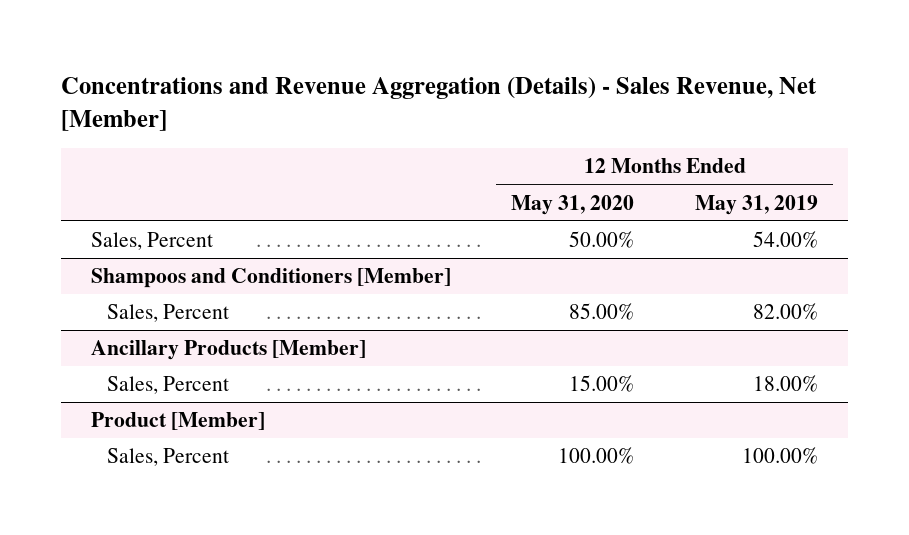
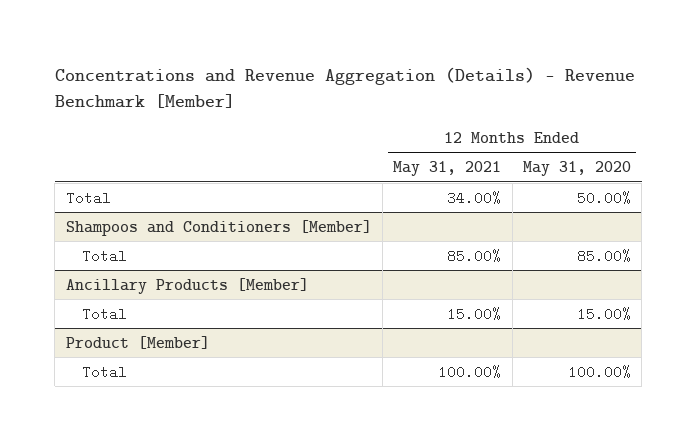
- Concentrations and Revenue Aggregation (Details) - Sales Revenue, Net [Member]
+ Concentrations and Revenue Aggregation (Details) - Revenue Benchmark [Member]
- | 12 Months Ended May 31, 2020 | 12 Months Ended May 31, 2019
+ | 12 Months Ended May 31, 2021 | 12 Months Ended May 31, 2020
- Sales, Percent | 50.00% | 54.00%
+ Total | 34.00% | 50.00%
@ Shampoos and Conditioners [Member]
- Sales, Percent | 85.00% | 82.00%
+ Total | 85.00% | 85.00%
@ Ancillary Products [Member]
- Sales, Percent | 15.00% | 18.00%
+ Total | 15.00% | 15.00%
@ Product [Member]
- Sales, Percent | 100.00% | 100.00%
+ Total | 100.00% | 100.00%

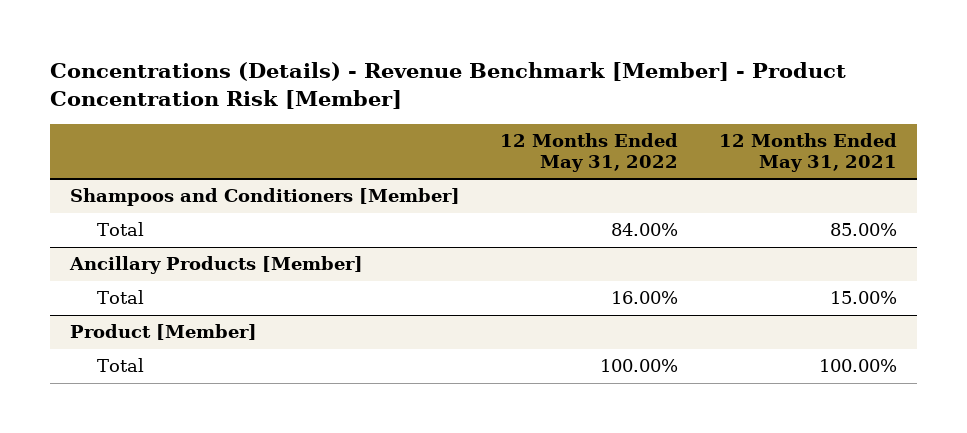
- Concentrations and Revenue Aggregation (Details) - Revenue Benchmark [Member]
+ Concentrations (Details) - Revenue Benchmark [Member] - Product Concentration Risk [Member]
- | 12 Months Ended May 31, 2021 | 12 Months Ended May 31, 2020
+ | 12 Months Ended May 31, 2022 | 12 Months Ended May 31, 2021
- Total | 34.00% | 50.00%

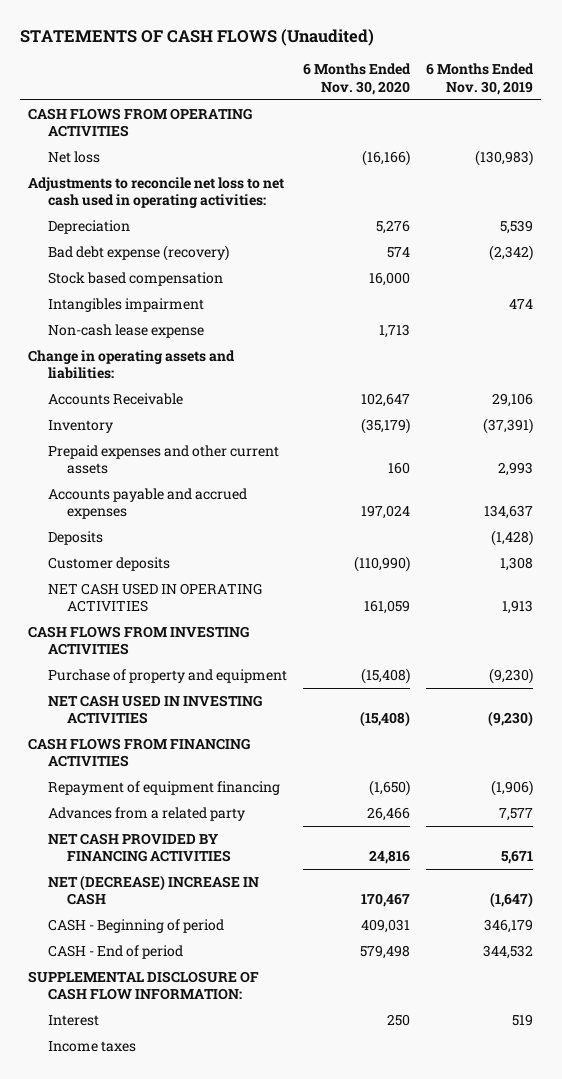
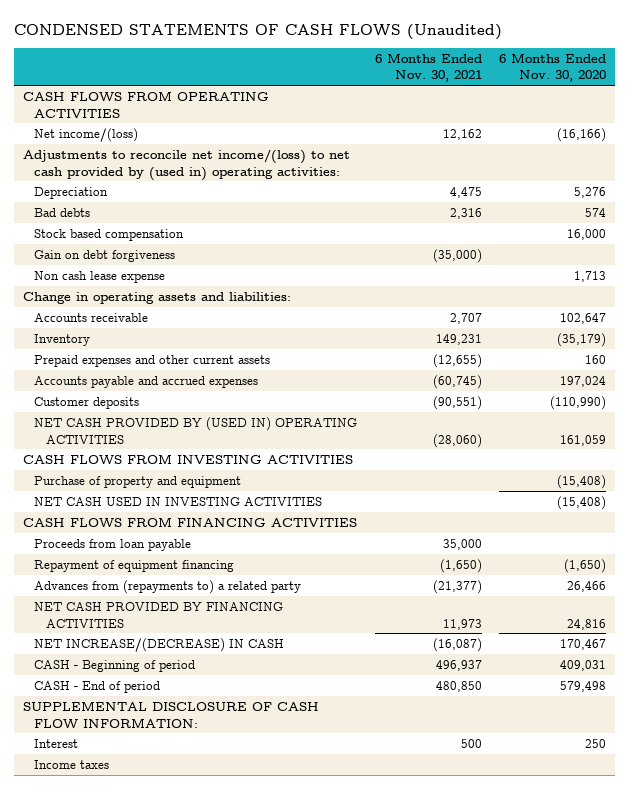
- STATEMENTS OF CASH FLOWS (Unaudited)
+ CONDENSED STATEMENTS OF CASH FLOWS (Unaudited)
- | 6 Months Ended Nov. 30, 2020 | 6 Months Ended Nov. 30, 2019
+ | 6 Months Ended Nov. 30, 2021 | 6 Months Ended Nov. 30, 2020
- Net loss | (16,166) | (130,983)
- Adjustments to reconcile net loss to net cash used in operating activities:
+ Net income/(loss) | 12,162 | (16,166)
+ Adjustments to reconcile net income/(loss) to net cash provided by (used in) operating activities:
- Bad debt expense (recovery) | 574 | (2,342)
+ Bad debts | 2,316 | 574
- Intangibles impairment | | 474
- Non-cash lease expense | 1,713 |
+ Gain on debt forgiveness | (35,000) |
+ Non cash lease expense | | 1,713
- Accounts Receivable | 102,647 | 29,106
+ Accounts receivable | 2,707 | 102,647
- Deposits | | (1,428)
- NET CASH USED IN OPERATING ACTIVITIES | 161,059 | 1,913
+ NET CASH PROVIDED BY (USED IN) OPERATING ACTIVITIES | (28,060) | 161,059
+ Proceeds from loan payable | 35,000 |
- Advances from a related party | 26,466 | 7,577
+ Advances from (repayments to) a related party | (21,377) | 26,466
- NET (DECREASE) INCREASE IN CASH | 170,467 | (1,647)
+ NET INCREASE/(DECREASE) IN CASH | (16,087) | 170,467

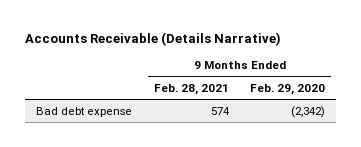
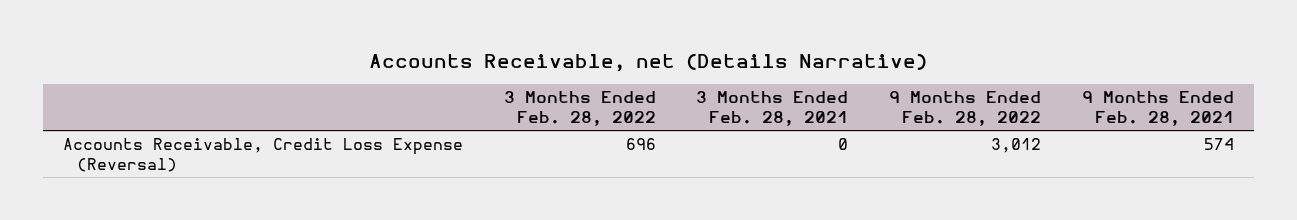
- Accounts Receivable (Details Narrative)
+ Accounts Receivable, net (Details Narrative)
- | 9 Months Ended Feb. 28, 2021 | 9 Months Ended Feb. 29, 2020
+ | 3 Months Ended Feb. 28, 2022 | 3 Months Ended Feb. 28, 2021 | 9 Months Ended Feb. 28, 2022 | 9 Months Ended Feb. 28, 2021
- Bad debt expense | 574 | (2,342)
+ Accounts Receivable, Credit Loss Expense (Reversal) | 696 | 0 | 3,012 | 574

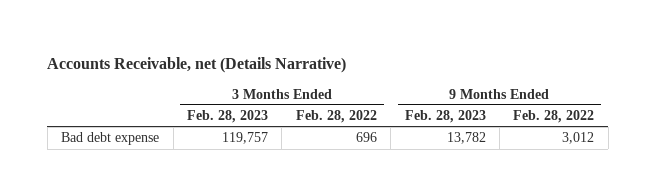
- | 3 Months Ended Feb. 28, 2022 | 3 Months Ended Feb. 28, 2021 | 9 Months Ended Feb. 28, 2022 | 9 Months Ended Feb. 28, 2021
+ | 3 Months Ended Feb. 28, 2023 | 3 Months Ended Feb. 28, 2022 | 9 Months Ended Feb. 28, 2023 | 9 Months Ended Feb. 28, 2022
- Accounts Receivable, Credit Loss Expense (Reversal) | 696 | 0 | 3,012 | 574
+ Bad debt expense | 119,757 | 696 | 13,782 | 3,012

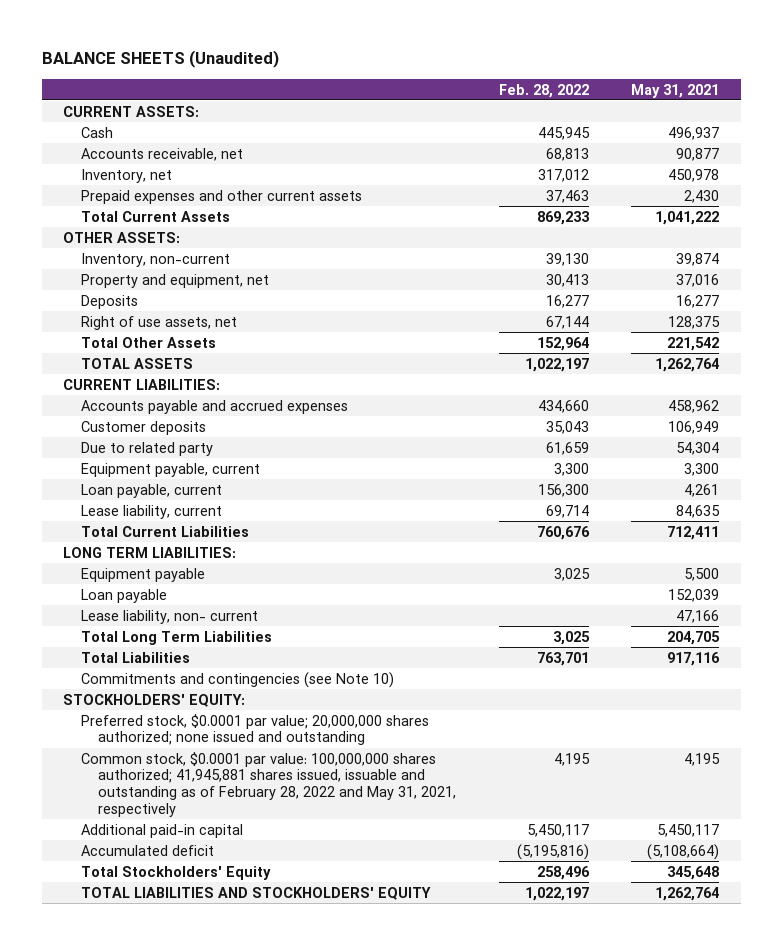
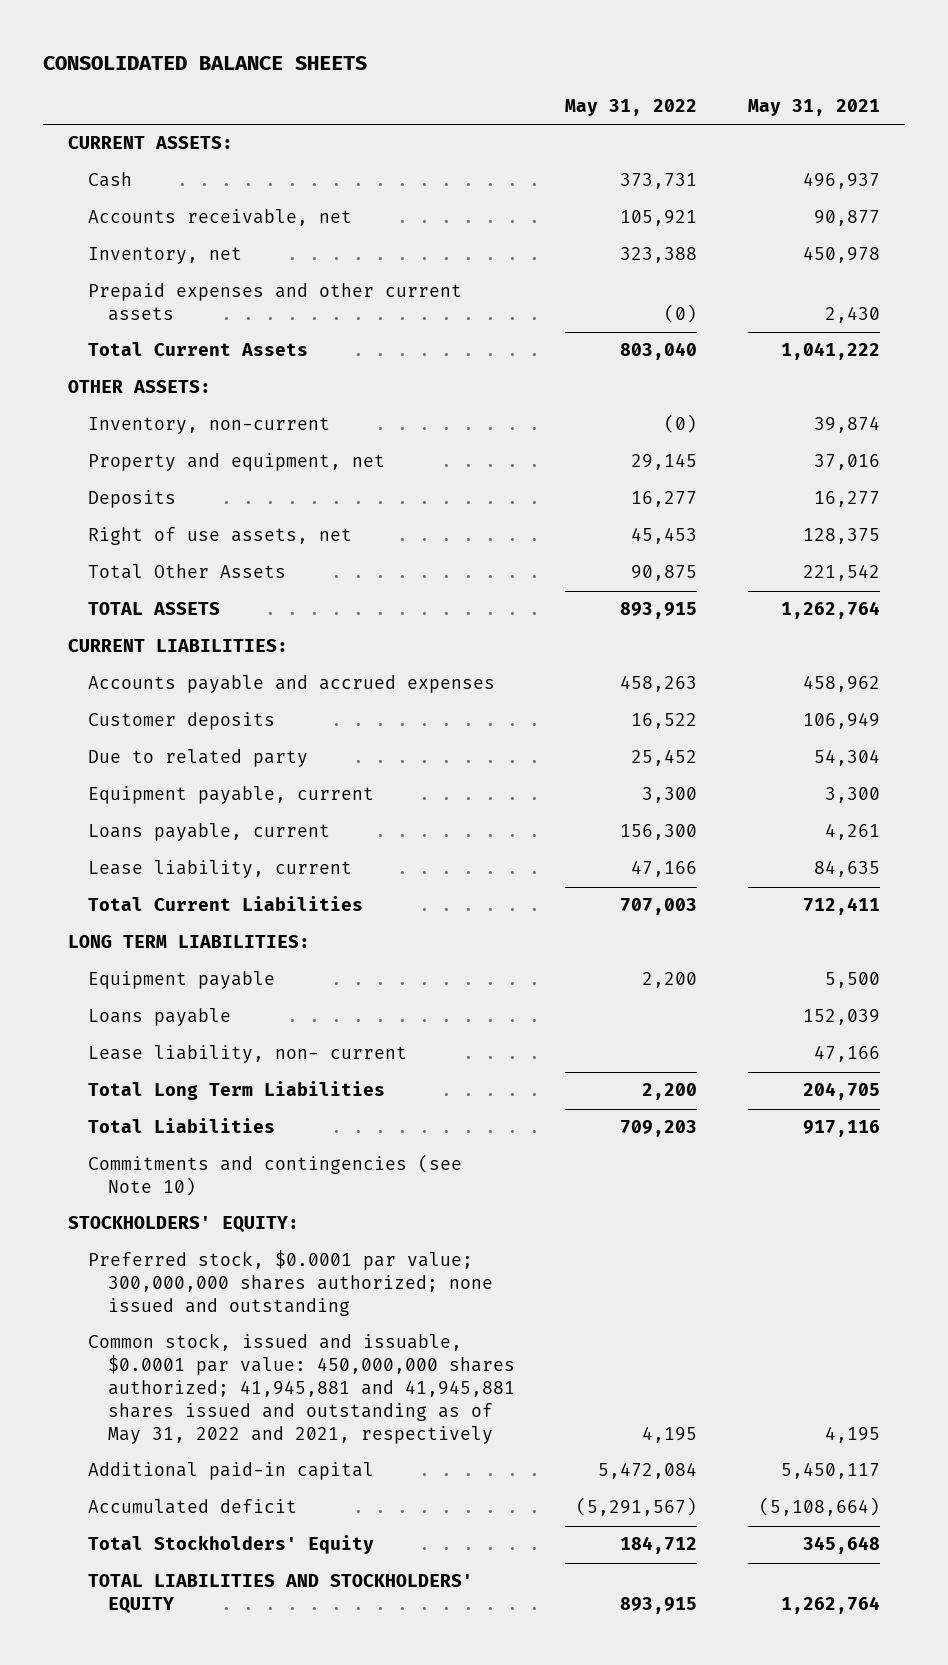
- BALANCE SHEETS (Unaudited)
+ CONSOLIDATED BALANCE SHEETS
- | Feb. 28, 2022 | May 31, 2021
+ | May 31, 2022 | May 31, 2021
- Loan payable, current | 156,300 | 4,261
+ Loans payable, current | 156,300 | 4,261
- Loan payable | | 152,039
+ Loans payable | | 152,039
- Preferred stock, $0.0001 par value; 20,000,000 shares authorized; none issued and outstanding
- Common stock, $0.0001 par value: 100,000,000 shares authorized; 41,945,881 shares issued, issuable and outstanding as of February 28, 2022 and May 31, 2021, respectively | 4,195 | 4,195
+ Preferred stock, $0.0001 par value; 300,000,000 shares authorized; none issued and outstanding
+ Common stock, issued and issuable, $0.0001 par value: 450,000,000 shares authorized; 41,945,881 and 41,945,881 shares issued and outstanding as of May 31, 2022 and 2021, respectively | 4,195 | 4,195

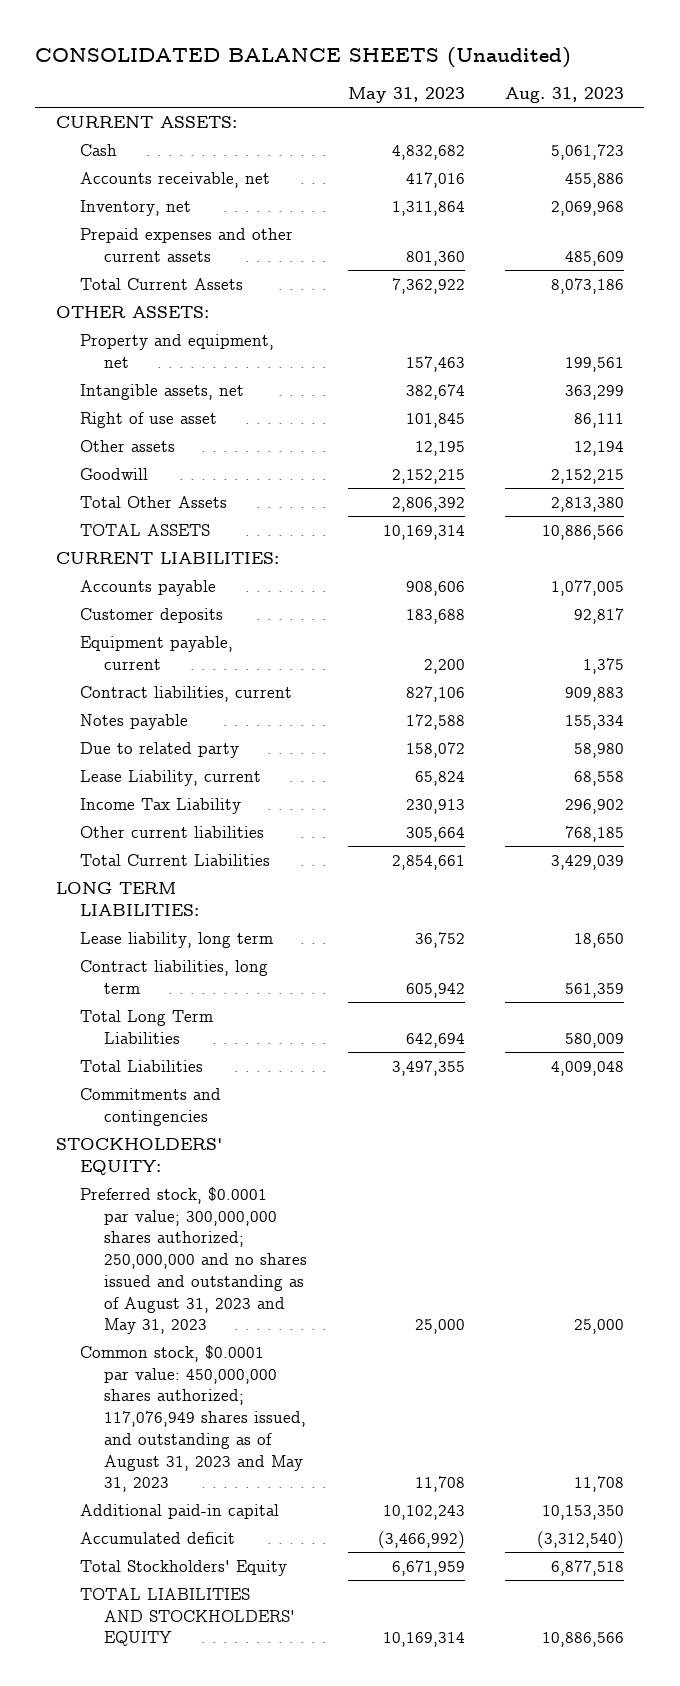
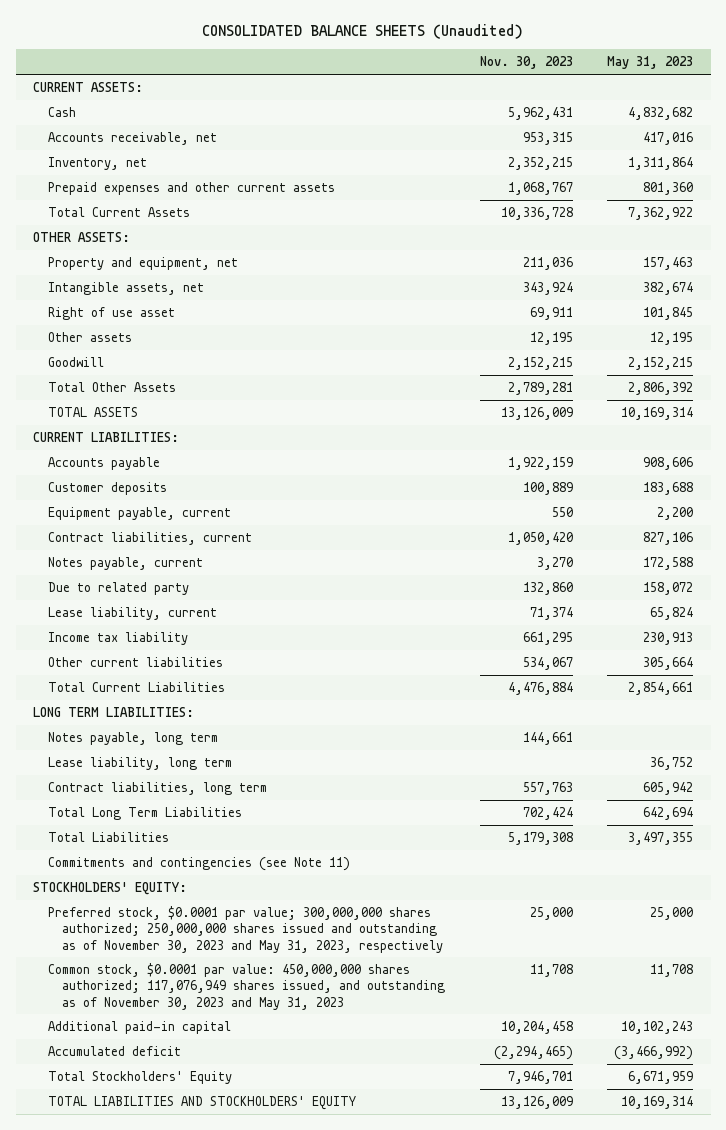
- | May 31, 2023 | Aug. 31, 2023
+ | Nov. 30, 2023 | May 31, 2023
- Notes payable | 172,588 | 155,334
+ Notes payable, current | 3,270 | 172,588
- Lease Liability, current | 65,824 | 68,558
- Income Tax Liability | 230,913 | 296,902
+ Lease liability, current | 71,374 | 65,824
+ Income tax liability | 661,295 | 230,913
+ Notes payable, long term | 144,661 |
- Commitments and contingencies
+ Commitments and contingencies (see Note 11)
- Preferred stock, $0.0001 par value; 300,000,000 shares authorized; 250,000,000 and no shares issued and outstanding as of August 31, 2023 and May 31, 2023 | 25,000 | 25,000
- Common stock, $0.0001 par value: 450,000,000 shares authorized; 117,076,949 shares issued, and outstanding as of August 31, 2023 and May 31, 2023 | 11,708 | 11,708
+ Preferred stock, $0.0001 par value; 300,000,000 shares authorized; 250,000,000 shares issued and outstanding as of November 30, 2023 and May 31, 2023, respectively | 25,000 | 25,000
+ Common stock, $0.0001 par value: 450,000,000 shares authorized; 117,076,949 shares issued, and outstanding as of November 30, 2023 and May 31, 2023 | 11,708 | 11,708

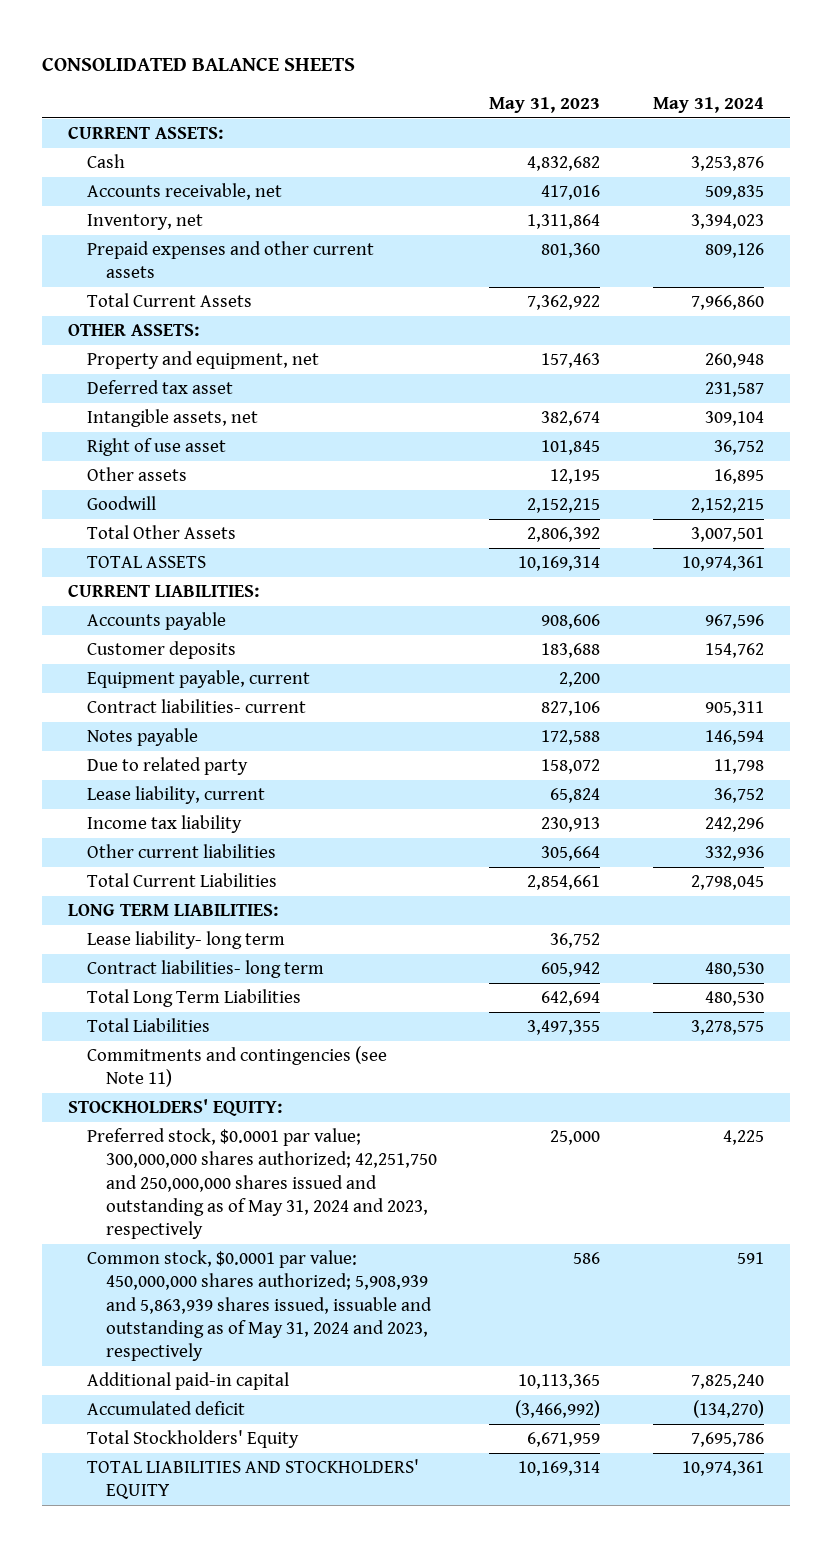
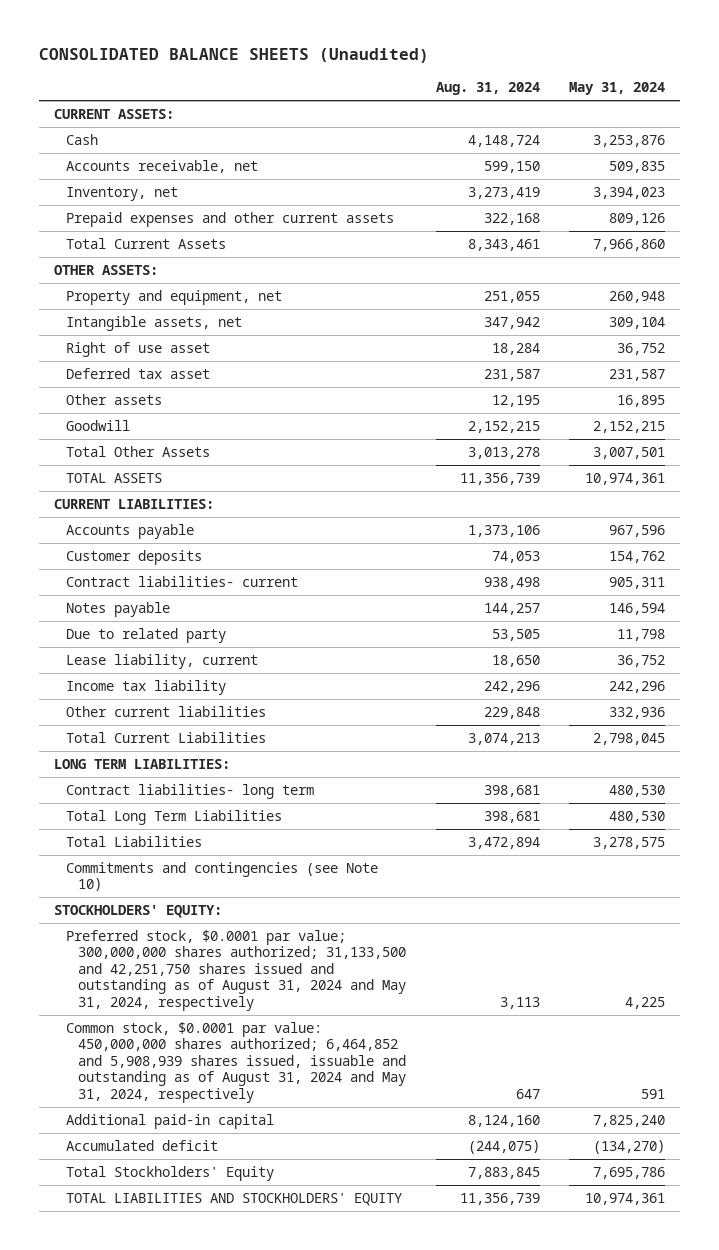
- CONSOLIDATED BALANCE SHEETS
+ CONSOLIDATED BALANCE SHEETS (Unaudited)
- | May 31, 2023 | May 31, 2024
+ | Aug. 31, 2024 | May 31, 2024
moved down: Deferred tax asset | 231,587 | 231,587
- Equipment payable, current | 2,200 |
- Lease liability- long term | 36,752 |
- Commitments and contingencies (see Note 11)
+ Commitments and contingencies (see Note 10)
- Preferred stock, $0.0001 par value; 300,000,000 shares authorized; 42,251,750 and 250,000,000 shares issued and outstanding as of May 31, 2024 and 2023, respectively | 25,000 | 4,225
- Common stock, $0.0001 par value: 450,000,000 shares authorized; 5,908,939 and 5,863,939 shares issued, issuable and outstanding as of May 31, 2024 and 2023, respectively | 586 | 591
+ Preferred stock, $0.0001 par value; 300,000,000 shares authorized; 31,133,500 and 42,251,750 shares issued and outstanding as of August 31, 2024 and May 31, 2024, respectively | 3,113 | 4,225
+ Common stock, $0.0001 par value: 450,000,000 shares authorized; 6,464,852 and 5,908,939 shares issued, issuable and outstanding as of August 31, 2024 and May 31, 2024, respectively | 647 | 591

